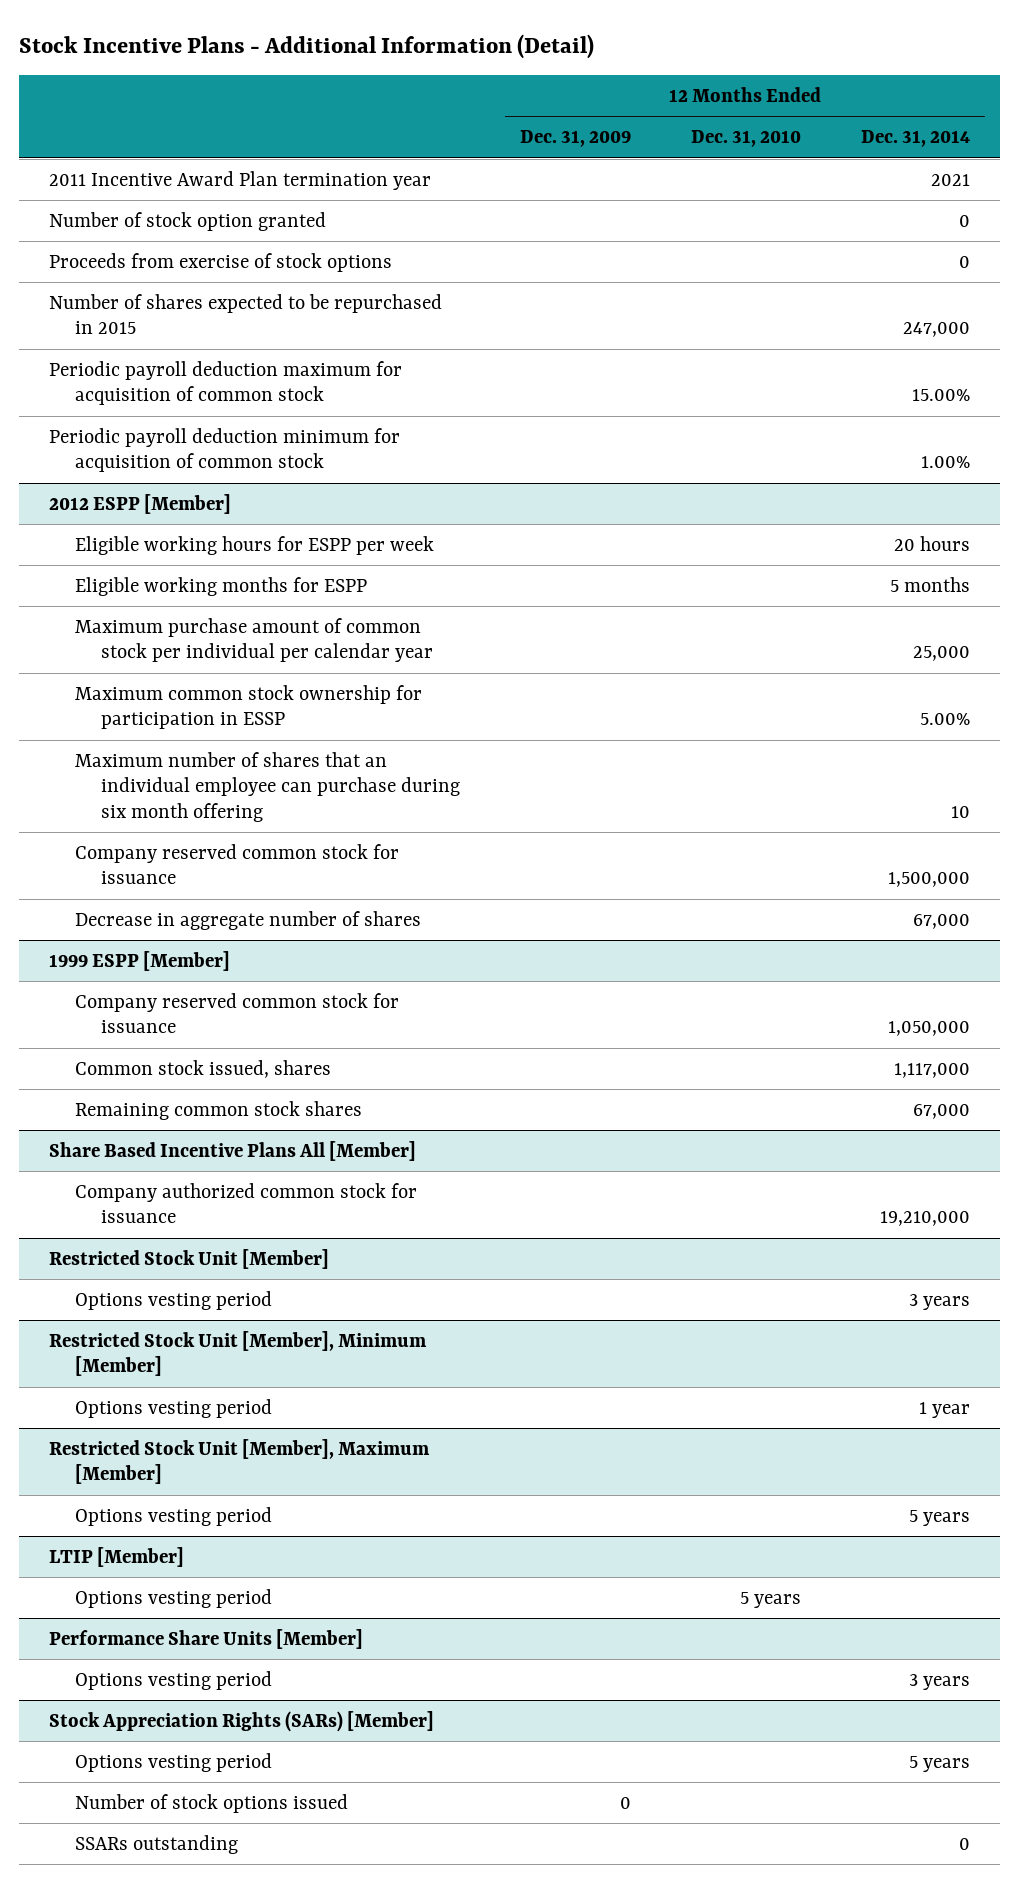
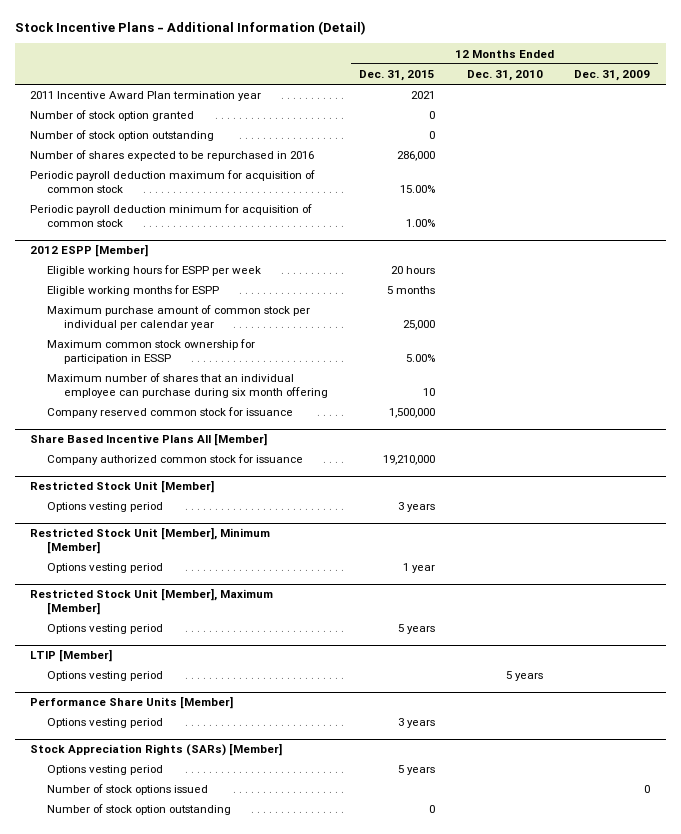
- | 12 Months Ended Dec. 31, 2009 | 12 Months Ended Dec. 31, 2010 | 12 Months Ended Dec. 31, 2014
+ | 12 Months Ended Dec. 31, 2015 | 12 Months Ended Dec. 31, 2010 | 12 Months Ended Dec. 31, 2009
- Proceeds from exercise of stock options | | | 0
- Number of shares expected to be repurchased in 2015 | | | 247,000
+ Number of stock option outstanding | 0 | |
+ Number of shares expected to be repurchased in 2016 | 286,000 | |
@ 2012 ESPP [Member]
- Decrease in aggregate number of shares | | | 67,000
- 1999 ESPP [Member]
- Company reserved common stock for issuance | | | 1,050,000
- Common stock issued, shares | | | 1,117,000
- Remaining common stock shares | | | 67,000
@ Stock Appreciation Rights (SARs) [Member]
- SSARs outstanding | | | 0
+ Number of stock option outstanding | 0 | |

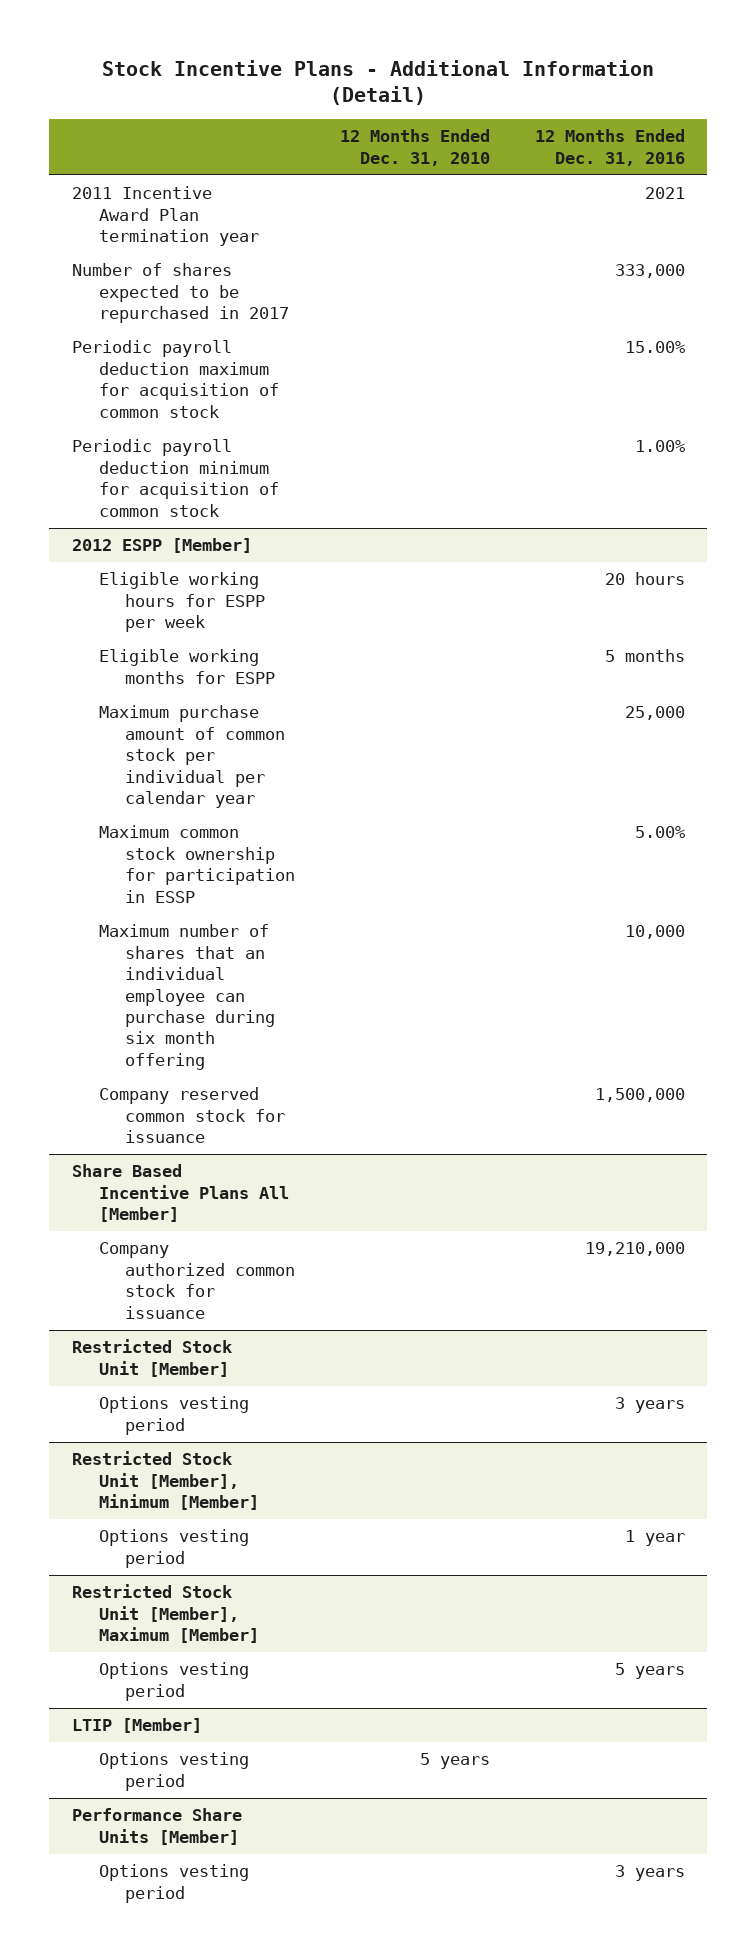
- | 12 Months Ended Dec. 31, 2015 | 12 Months Ended Dec. 31, 2010 | 12 Months Ended Dec. 31, 2009
+ | 12 Months Ended Dec. 31, 2010 | 12 Months Ended Dec. 31, 2016
- Number of stock option granted | 0 | |
- Number of stock option outstanding | 0 | |
- Number of shares expected to be repurchased in 2016 | 286,000 | |
+ Number of shares expected to be repurchased in 2017 | | 333,000
- Stock Appreciation Rights (SARs) [Member]
- Options vesting period | 5 years | |
- Number of stock options issued | | | 0
- Number of stock option outstanding | 0 | |

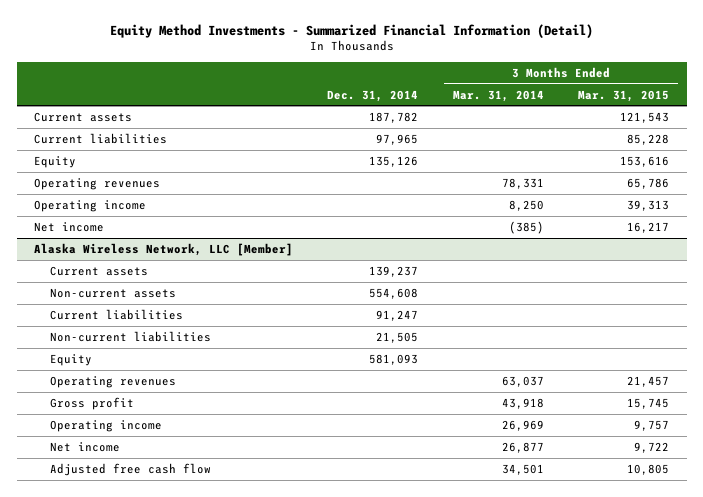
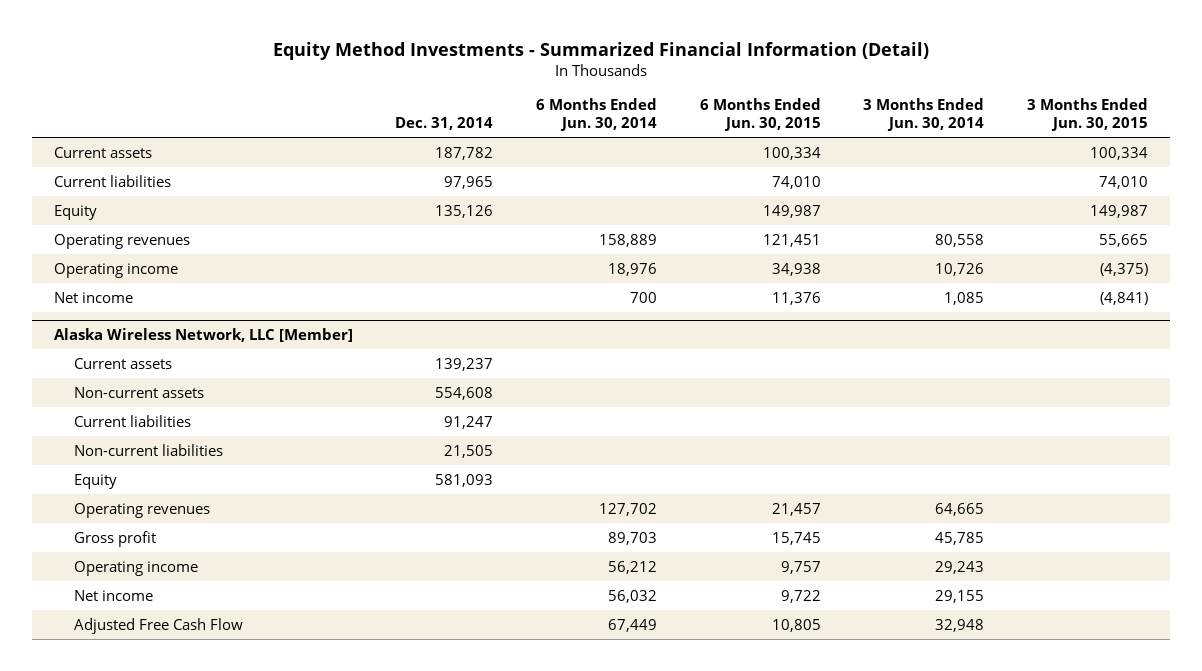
- | Dec. 31, 2014 | 3 Months Ended Mar. 31, 2014 | 3 Months Ended Mar. 31, 2015
+ | Dec. 31, 2014 | 6 Months Ended Jun. 30, 2014 | 6 Months Ended Jun. 30, 2015 | 3 Months Ended Jun. 30, 2014 | 3 Months Ended Jun. 30, 2015
@ Alaska Wireless Network, LLC [Member]
- Adjusted free cash flow | | 34,501 | 10,805
+ Adjusted Free Cash Flow | | 67,449 | 10,805 | 32,948 |

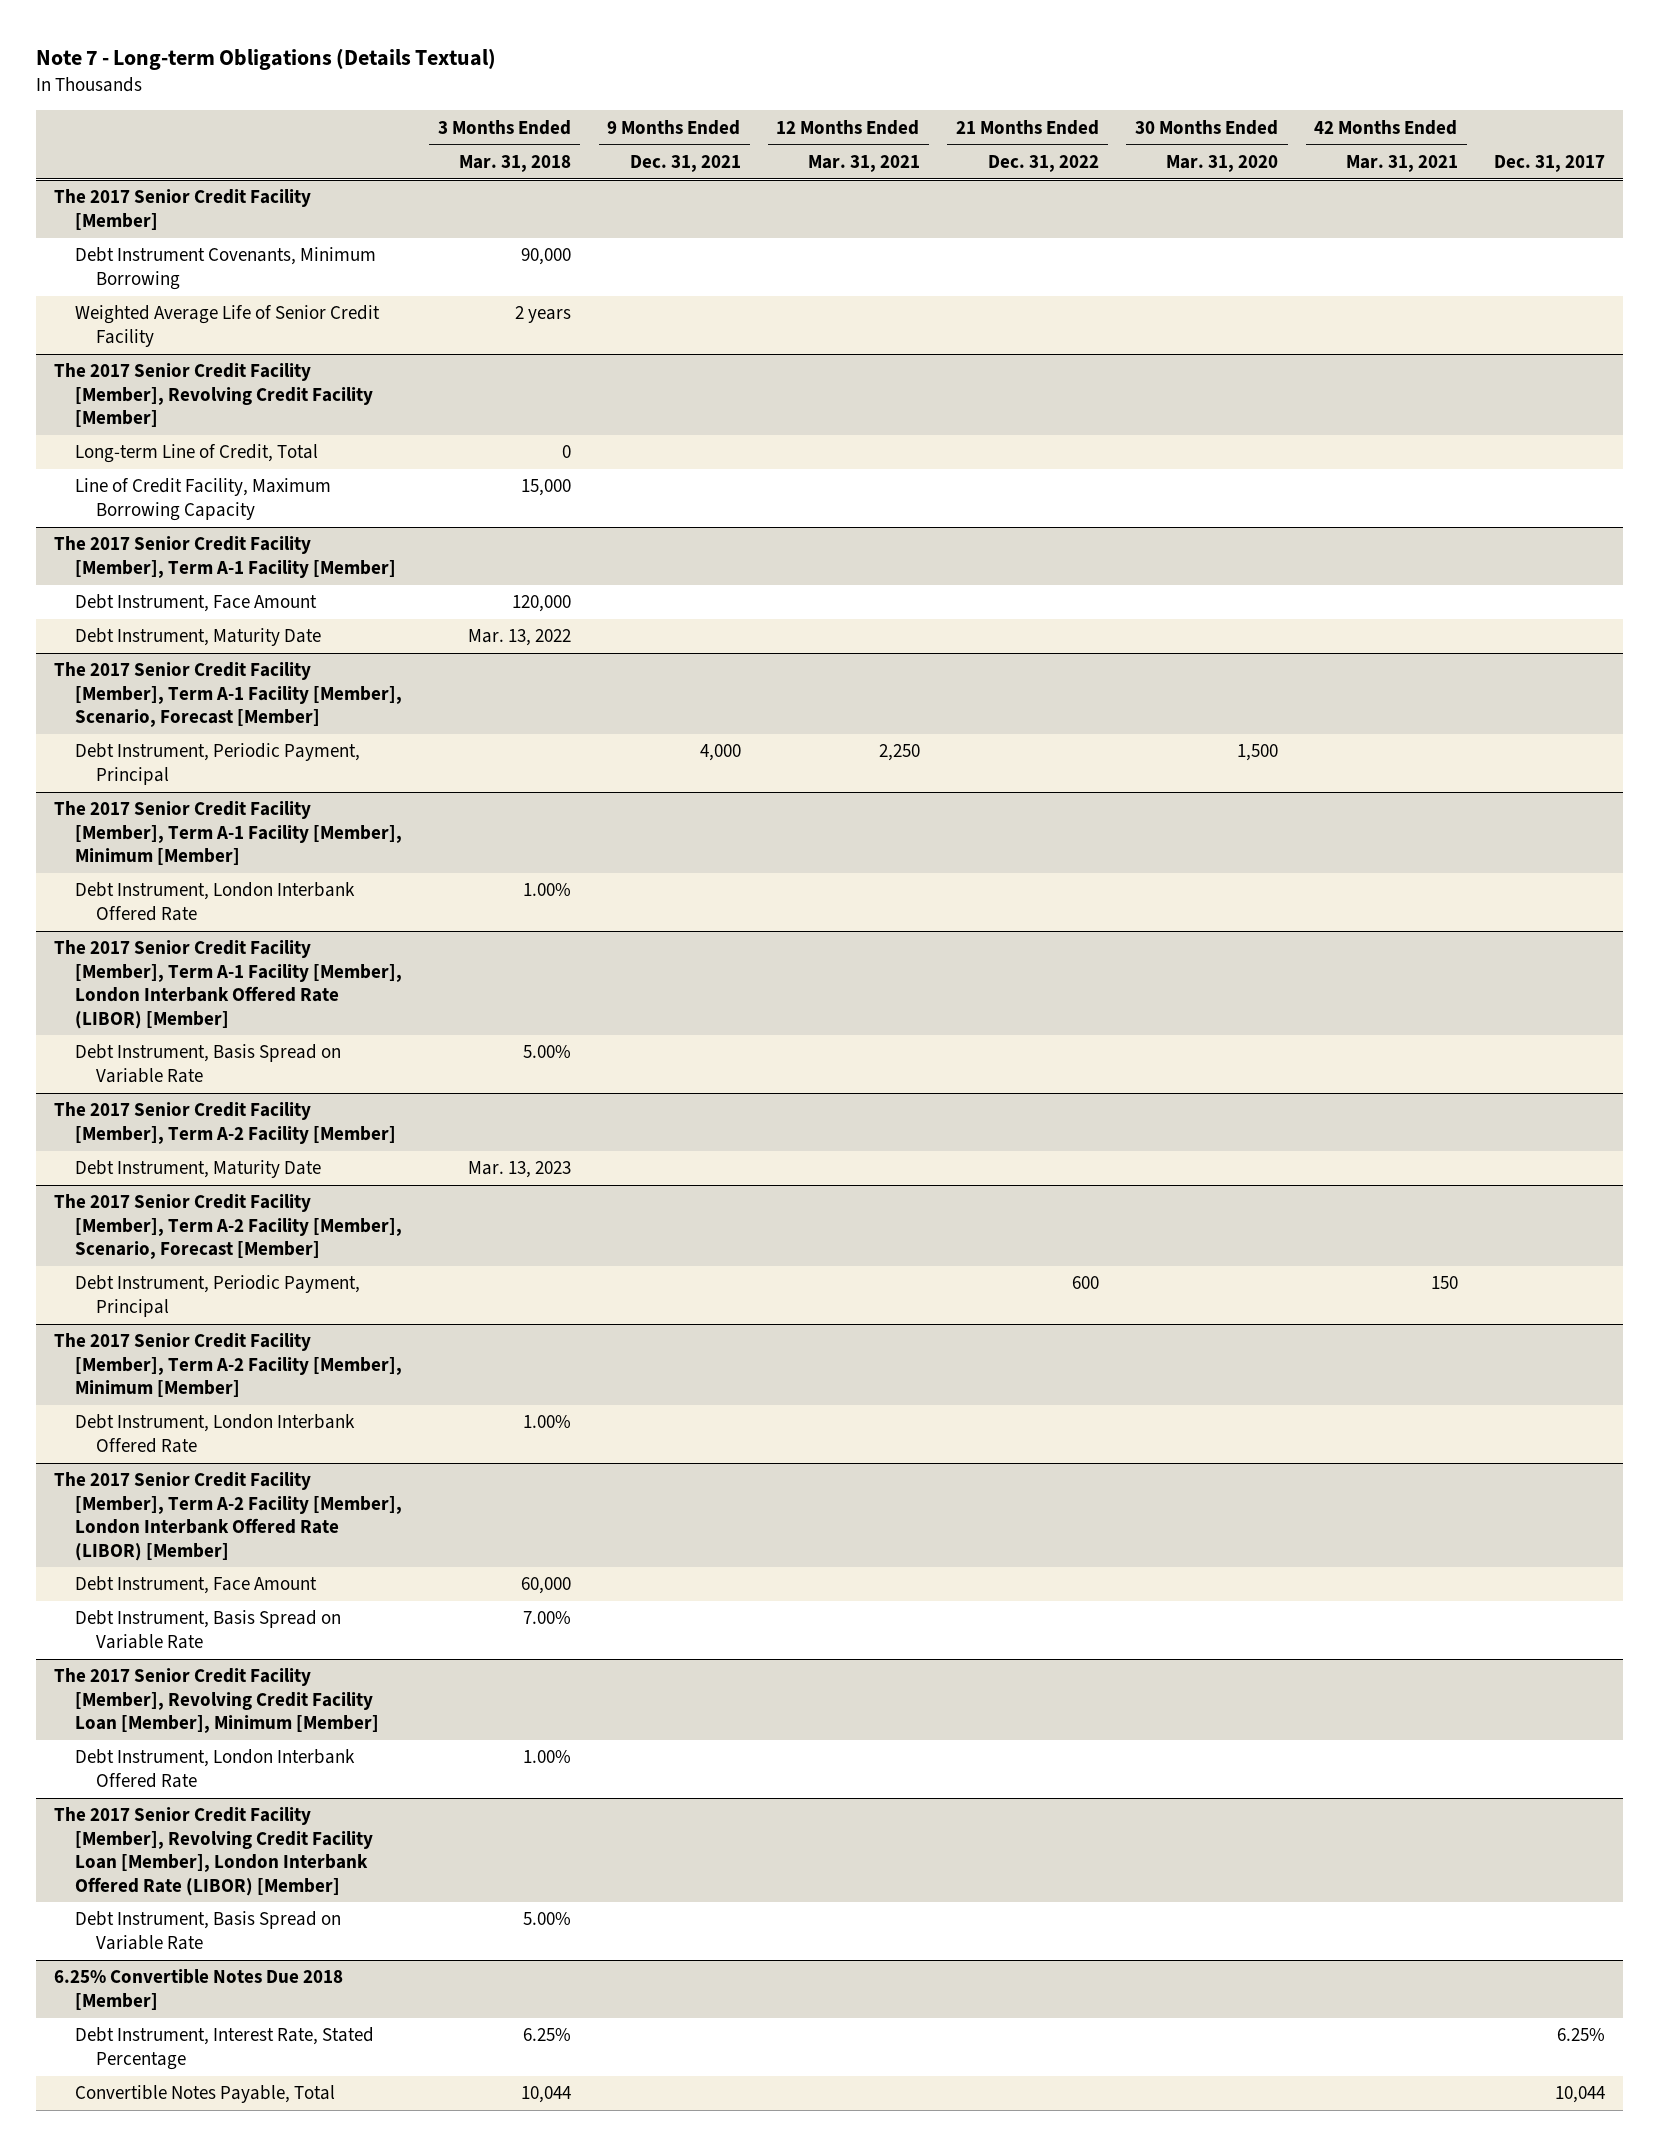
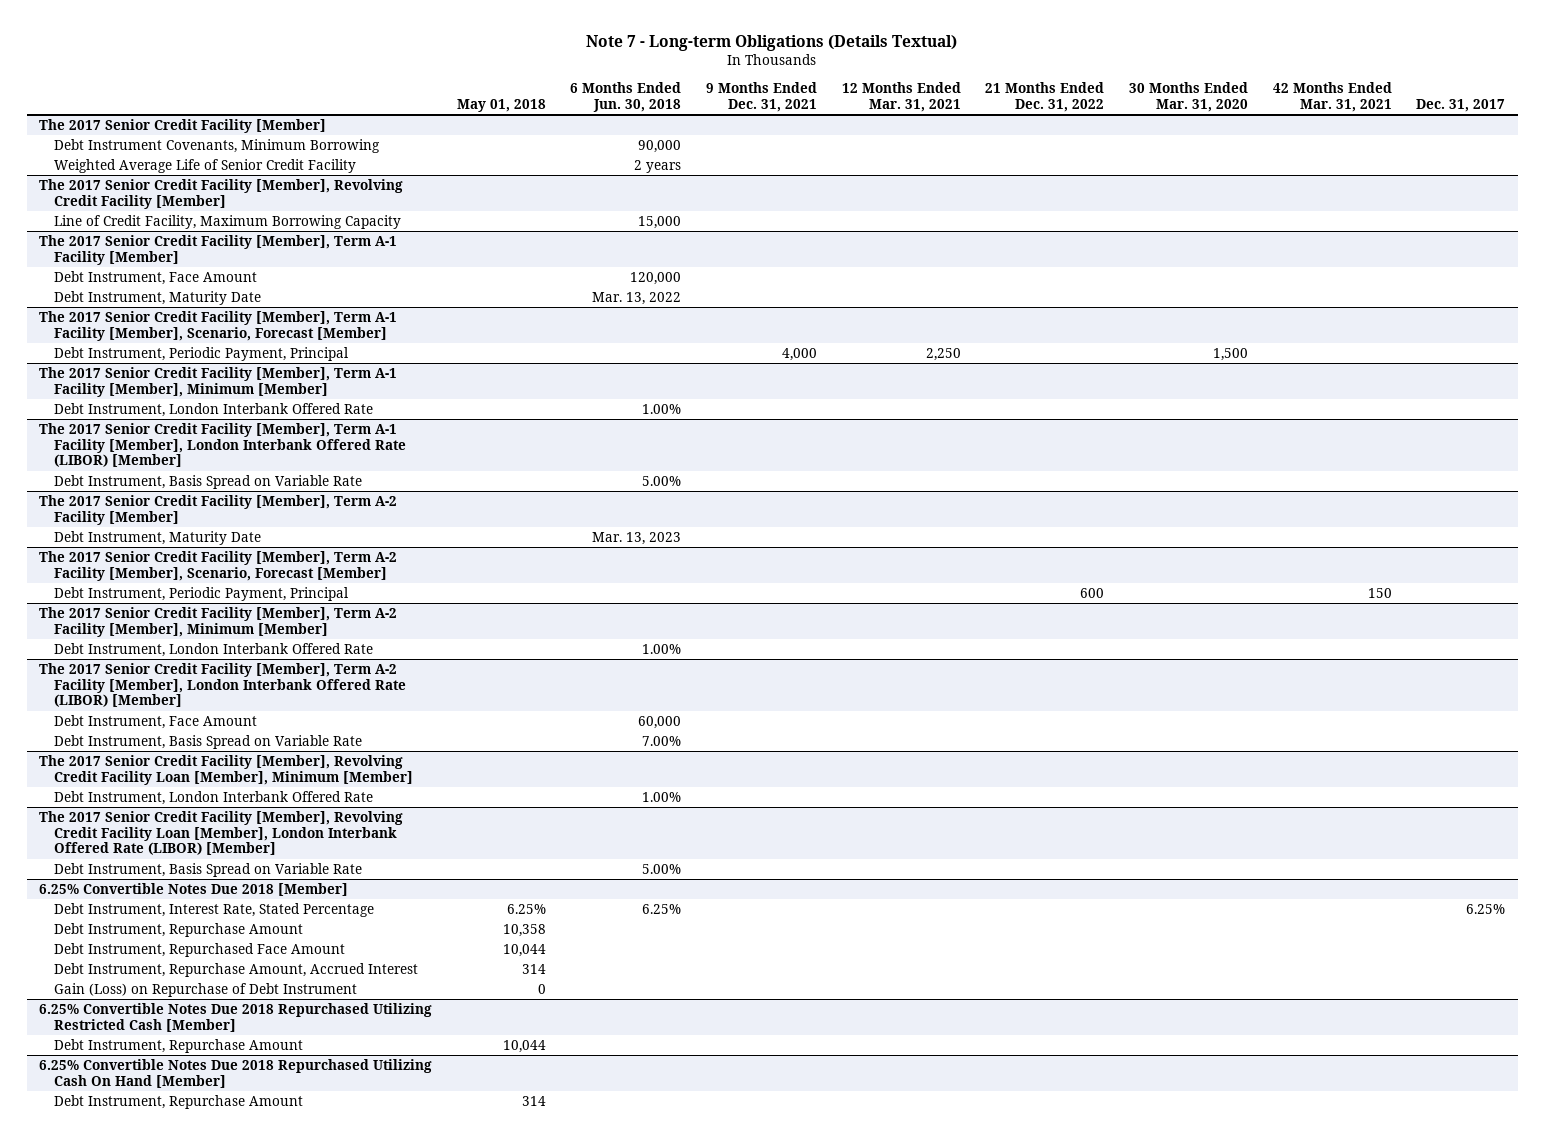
- | 3 Months Ended Mar. 31, 2018 | 9 Months Ended Dec. 31, 2021 | 12 Months Ended Mar. 31, 2021 | 21 Months Ended Dec. 31, 2022 | 30 Months Ended Mar. 31, 2020 | 42 Months Ended Mar. 31, 2021 | Dec. 31, 2017
+ | May 01, 2018 | 6 Months Ended Jun. 30, 2018 | 9 Months Ended Dec. 31, 2021 | 12 Months Ended Mar. 31, 2021 | 21 Months Ended Dec. 31, 2022 | 30 Months Ended Mar. 31, 2020 | 42 Months Ended Mar. 31, 2021 | Dec. 31, 2017
@ The 2017 Senior Credit Facility [Member], Revolving Credit Facility [Member]
- Long-term Line of Credit, Total | 0 | | | | | |
@ 6.25% Convertible Notes Due 2018 [Member]
- Convertible Notes Payable, Total | 10,044 | | | | | | 10,044
+ Debt Instrument, Repurchase Amount | 10,358 | | | | | | |
+ Debt Instrument, Repurchased Face Amount | 10,044 | | | | | | |
+ Debt Instrument, Repurchase Amount, Accrued Interest | 314 | | | | | | |
+ Gain (Loss) on Repurchase of Debt Instrument | 0 | | | | | | |
+ 6.25% Convertible Notes Due 2018 Repurchased Utilizing Restricted Cash [Member]
+ Debt Instrument, Repurchase Amount | 10,044 | | | | | | |
+ 6.25% Convertible Notes Due 2018 Repurchased Utilizing Cash On Hand [Member]
+ Debt Instrument, Repurchase Amount | 314 | | | | | | |

